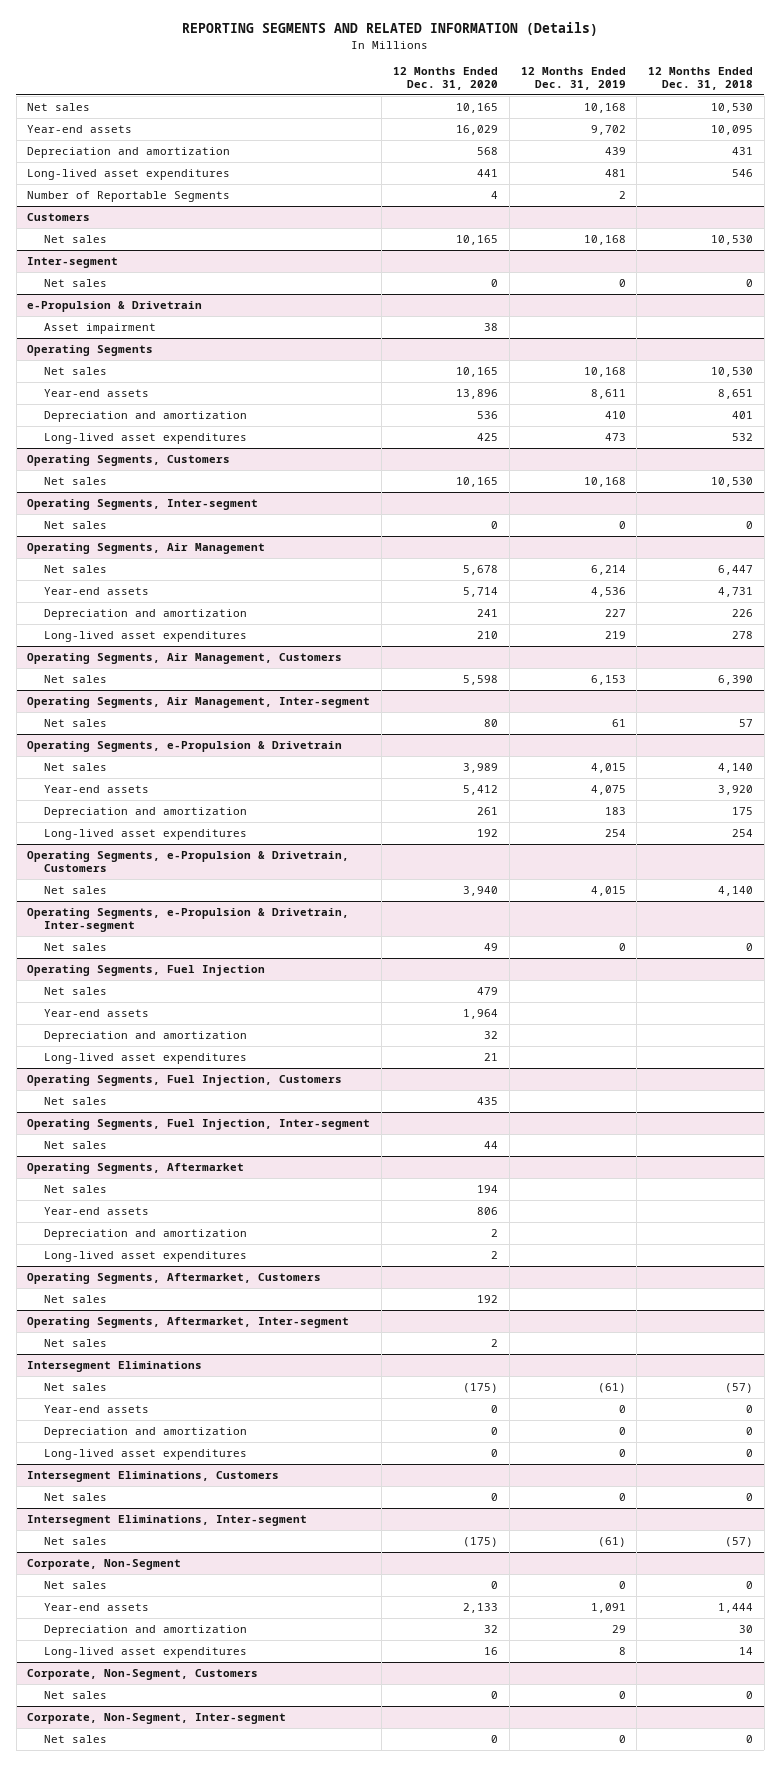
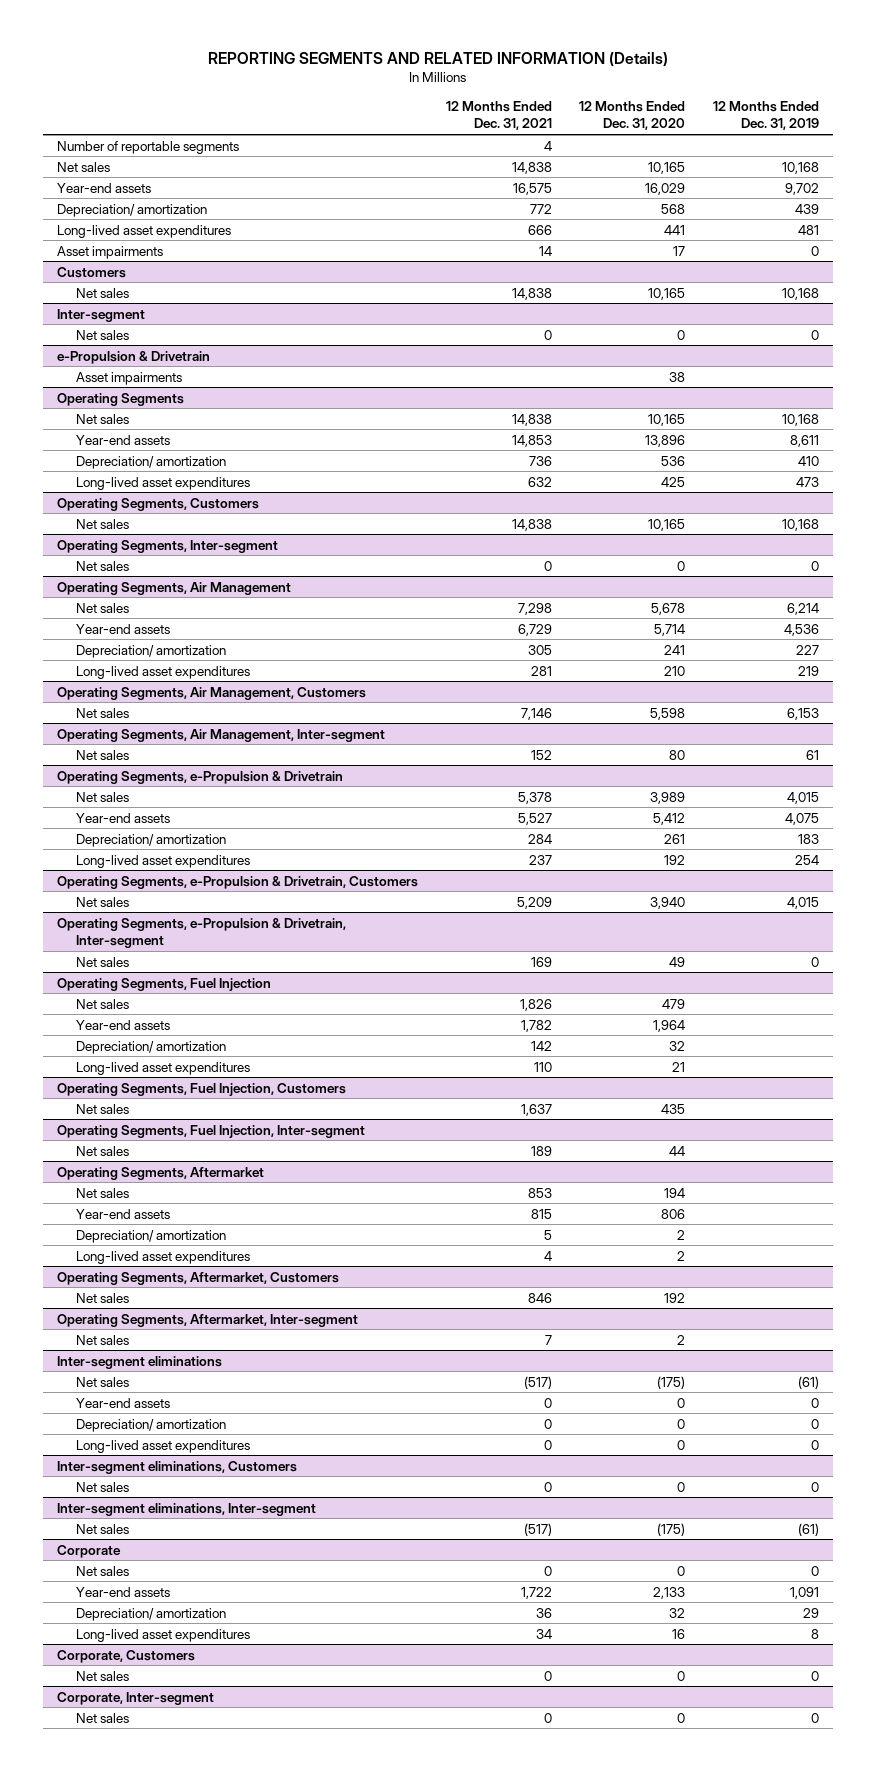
- | 12 Months Ended Dec. 31, 2020 | 12 Months Ended Dec. 31, 2019 | 12 Months Ended Dec. 31, 2018
+ | 12 Months Ended Dec. 31, 2021 | 12 Months Ended Dec. 31, 2020 | 12 Months Ended Dec. 31, 2019
+ Number of reportable segments | 4 | |
- Depreciation and amortization | 568 | 439 | 431
+ Depreciation/ amortization | 772 | 568 | 439
- Number of Reportable Segments | 4 | 2 |
+ Asset impairments | 14 | 17 | 0
@ e-Propulsion & Drivetrain
- Asset impairment | 38 | |
+ Asset impairments | | 38 |
@ Operating Segments
- Depreciation and amortization | 536 | 410 | 401
+ Depreciation/ amortization | 736 | 536 | 410
@ Operating Segments, Air Management
- Depreciation and amortization | 241 | 227 | 226
+ Depreciation/ amortization | 305 | 241 | 227
@ Operating Segments, e-Propulsion & Drivetrain
- Depreciation and amortization | 261 | 183 | 175
+ Depreciation/ amortization | 284 | 261 | 183
@ Operating Segments, Fuel Injection
- Depreciation and amortization | 32 | |
+ Depreciation/ amortization | 142 | 32 |
@ Operating Segments, Aftermarket
- Depreciation and amortization | 2 | |
+ Depreciation/ amortization | 5 | 2 |
- Intersegment Eliminations
+ Inter-segment eliminations
- Depreciation and amortization | 0 | 0 | 0
+ Depreciation/ amortization | 0 | 0 | 0
- Intersegment Eliminations, Customers
+ Inter-segment eliminations, Customers
- Intersegment Eliminations, Inter-segment
+ Inter-segment eliminations, Inter-segment
- Corporate, Non-Segment
+ Corporate
- Depreciation and amortization | 32 | 29 | 30
+ Depreciation/ amortization | 36 | 32 | 29
- Corporate, Non-Segment, Customers
+ Corporate, Customers
- Corporate, Non-Segment, Inter-segment
+ Corporate, Inter-segment

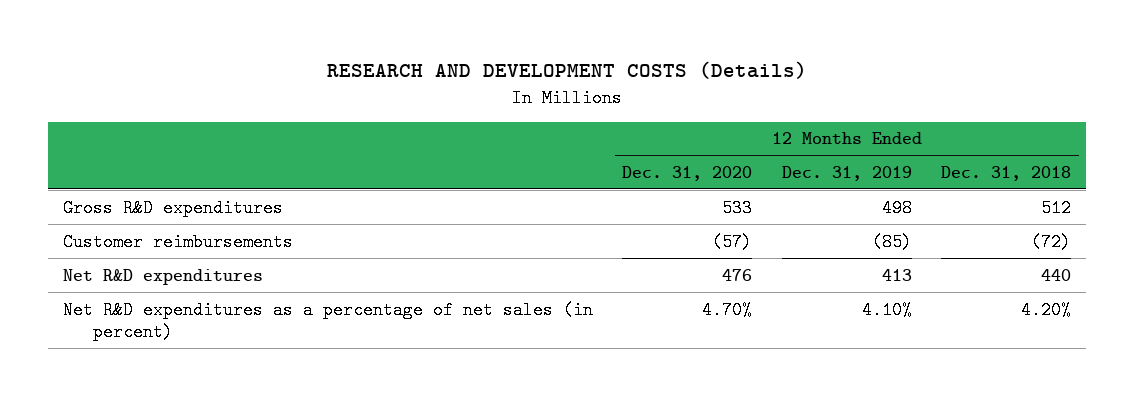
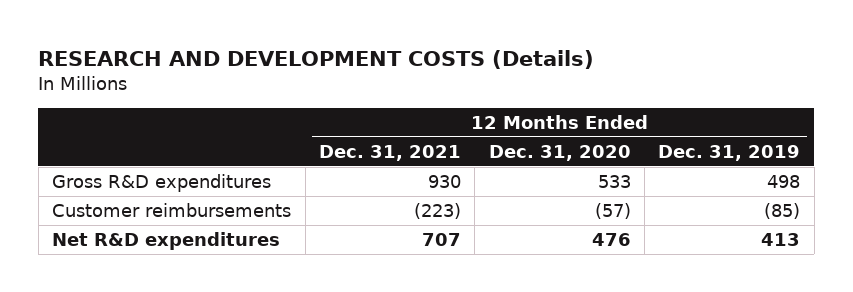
- | 12 Months Ended Dec. 31, 2020 | 12 Months Ended Dec. 31, 2019 | 12 Months Ended Dec. 31, 2018
+ | 12 Months Ended Dec. 31, 2021 | 12 Months Ended Dec. 31, 2020 | 12 Months Ended Dec. 31, 2019
- Net R&D expenditures as a percentage of net sales (in percent) | 4.70% | 4.10% | 4.20%

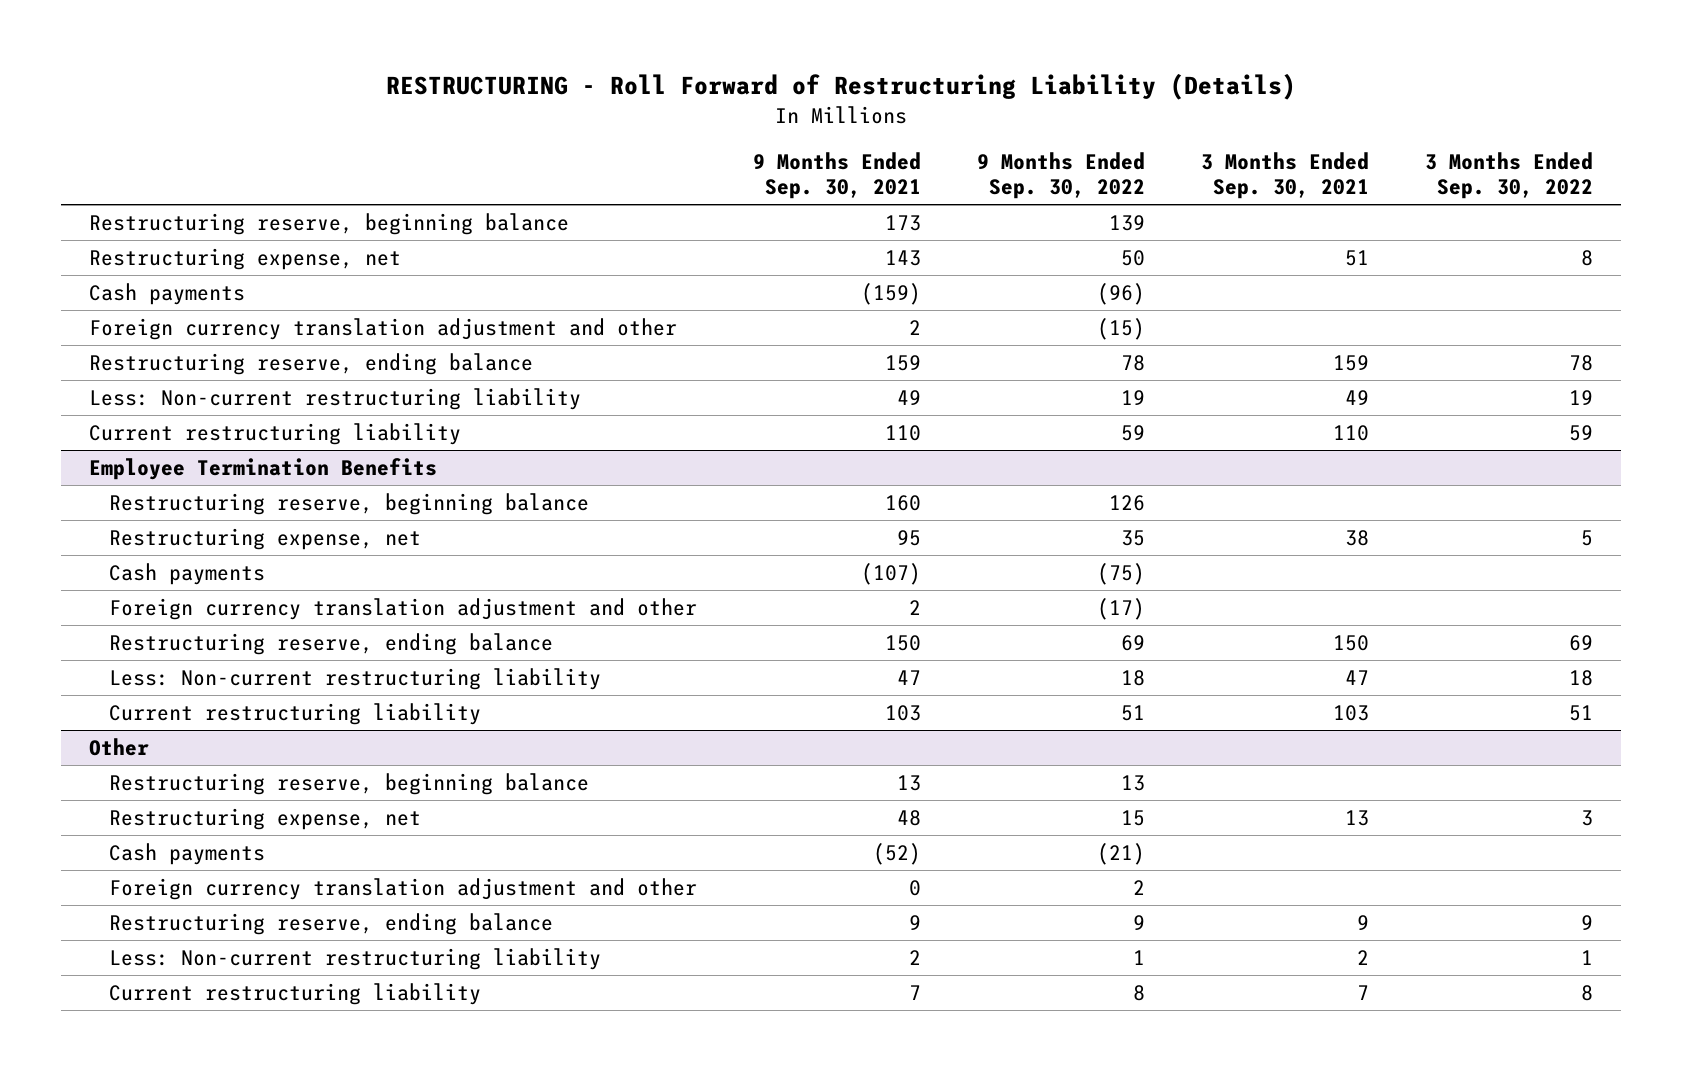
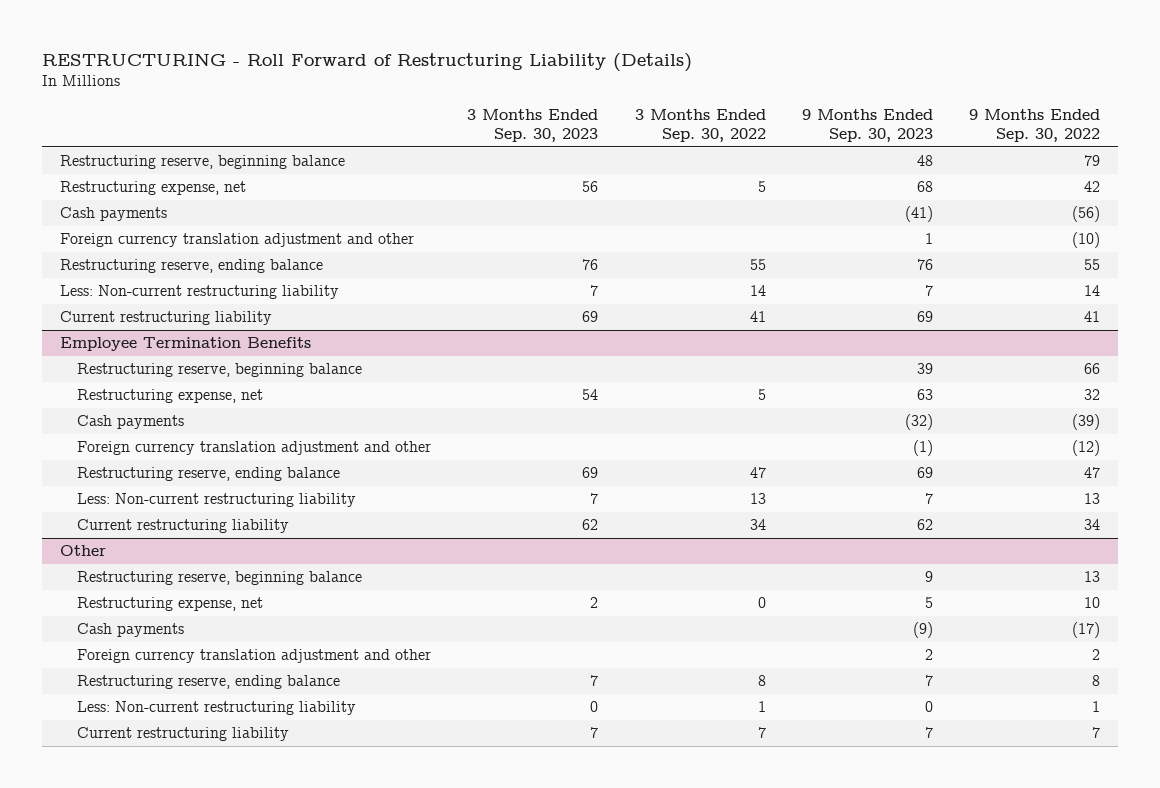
- | 9 Months Ended Sep. 30, 2021 | 9 Months Ended Sep. 30, 2022 | 3 Months Ended Sep. 30, 2021 | 3 Months Ended Sep. 30, 2022
+ | 3 Months Ended Sep. 30, 2023 | 3 Months Ended Sep. 30, 2022 | 9 Months Ended Sep. 30, 2023 | 9 Months Ended Sep. 30, 2022
- Restructuring reserve, beginning balance | 173 | 139 | |
- Restructuring expense, net | 143 | 50 | 51 | 8
- Cash payments | (159) | (96) | |
- Foreign currency translation adjustment and other | 2 | (15) | |
- Restructuring reserve, ending balance | 159 | 78 | 159 | 78
- Less: Non-current restructuring liability | 49 | 19 | 49 | 19
- Current restructuring liability | 110 | 59 | 110 | 59
+ Restructuring reserve, beginning balance | | | 48 | 79
+ Restructuring expense, net | 56 | 5 | 68 | 42
+ Cash payments | | | (41) | (56)
+ Foreign currency translation adjustment and other | | | 1 | (10)
+ Restructuring reserve, ending balance | 76 | 55 | 76 | 55
+ Less: Non-current restructuring liability | 7 | 14 | 7 | 14
+ Current restructuring liability | 69 | 41 | 69 | 41
@ Employee Termination Benefits
- Restructuring reserve, beginning balance | 160 | 126 | |
- Restructuring expense, net | 95 | 35 | 38 | 5
- Cash payments | (107) | (75) | |
- Foreign currency translation adjustment and other | 2 | (17) | |
- Restructuring reserve, ending balance | 150 | 69 | 150 | 69
- Less: Non-current restructuring liability | 47 | 18 | 47 | 18
- Current restructuring liability | 103 | 51 | 103 | 51
+ Restructuring reserve, beginning balance | | | 39 | 66
+ Restructuring expense, net | 54 | 5 | 63 | 32
+ Cash payments | | | (32) | (39)
+ Foreign currency translation adjustment and other | | | (1) | (12)
+ Restructuring reserve, ending balance | 69 | 47 | 69 | 47
+ Less: Non-current restructuring liability | 7 | 13 | 7 | 13
+ Current restructuring liability | 62 | 34 | 62 | 34
@ Other
- Restructuring expense, net | 48 | 15 | 13 | 3
- Cash payments | (52) | (21) | |
+ Restructuring expense, net | 2 | 0 | 5 | 10
+ Cash payments | | | (9) | (17)
- Restructuring reserve, ending balance | 9 | 9 | 9 | 9
+ Restructuring reserve, ending balance | 7 | 8 | 7 | 8
- Current restructuring liability | 7 | 8 | 7 | 8
+ Current restructuring liability | 7 | 7 | 7 | 7

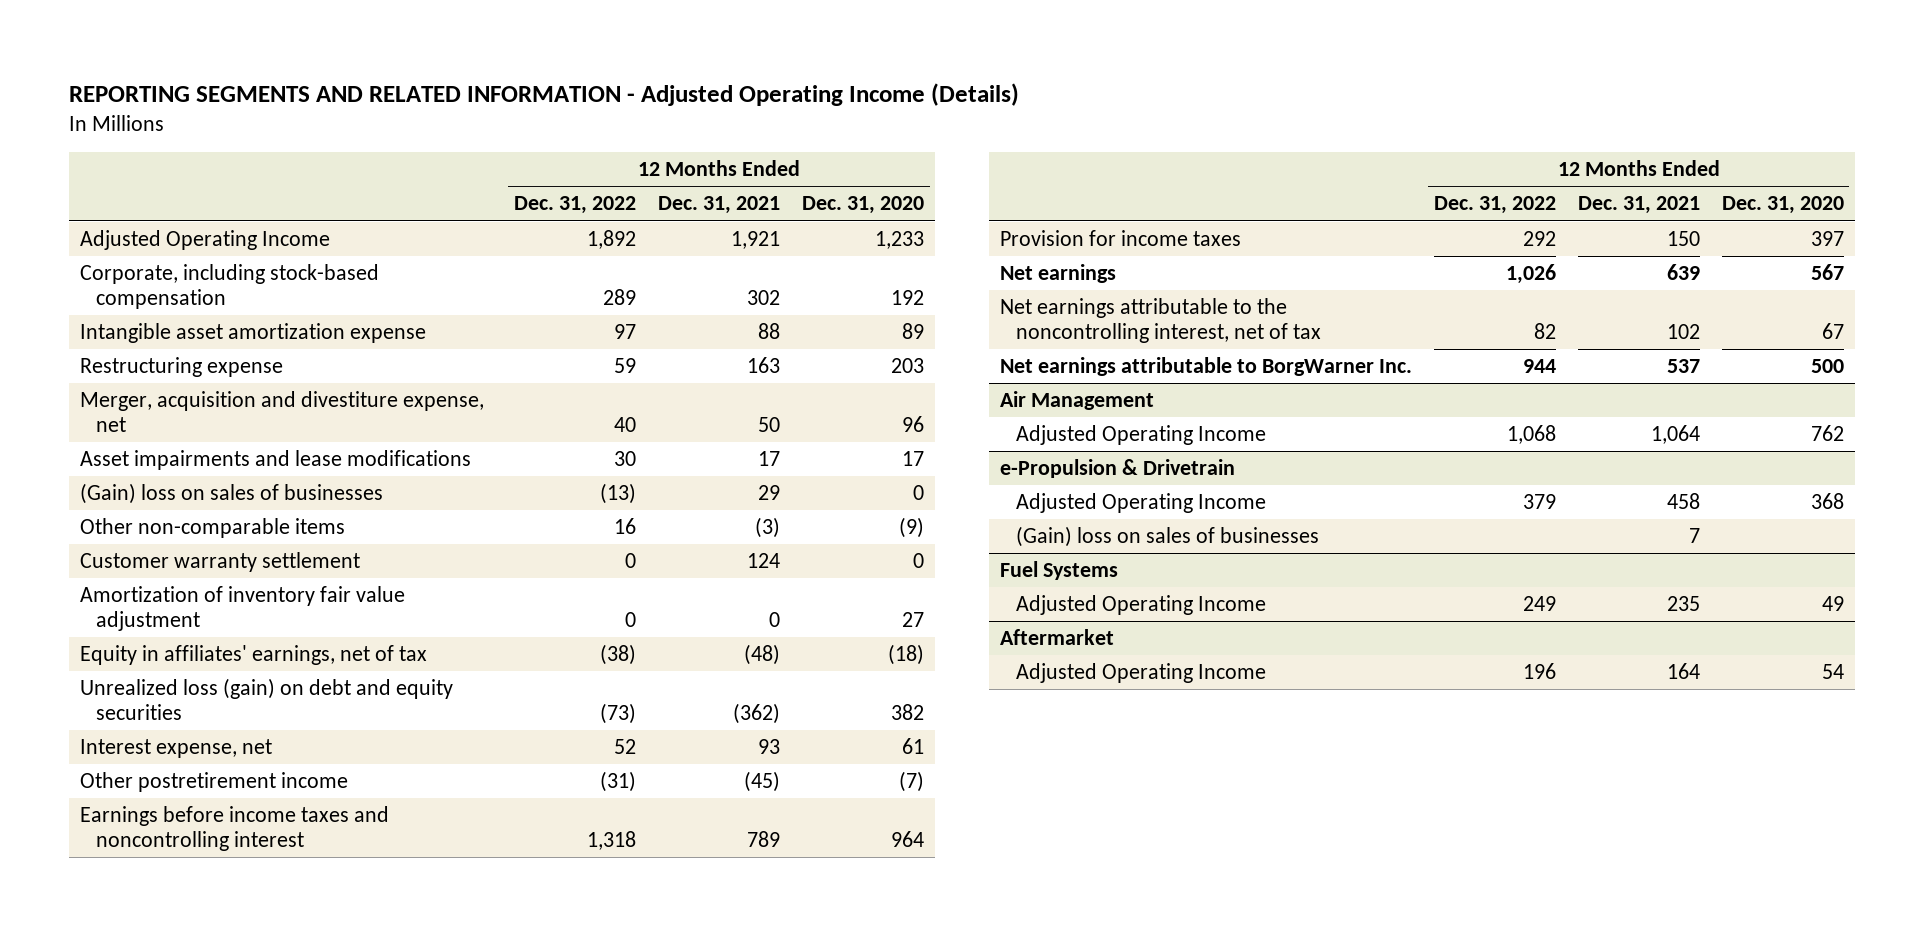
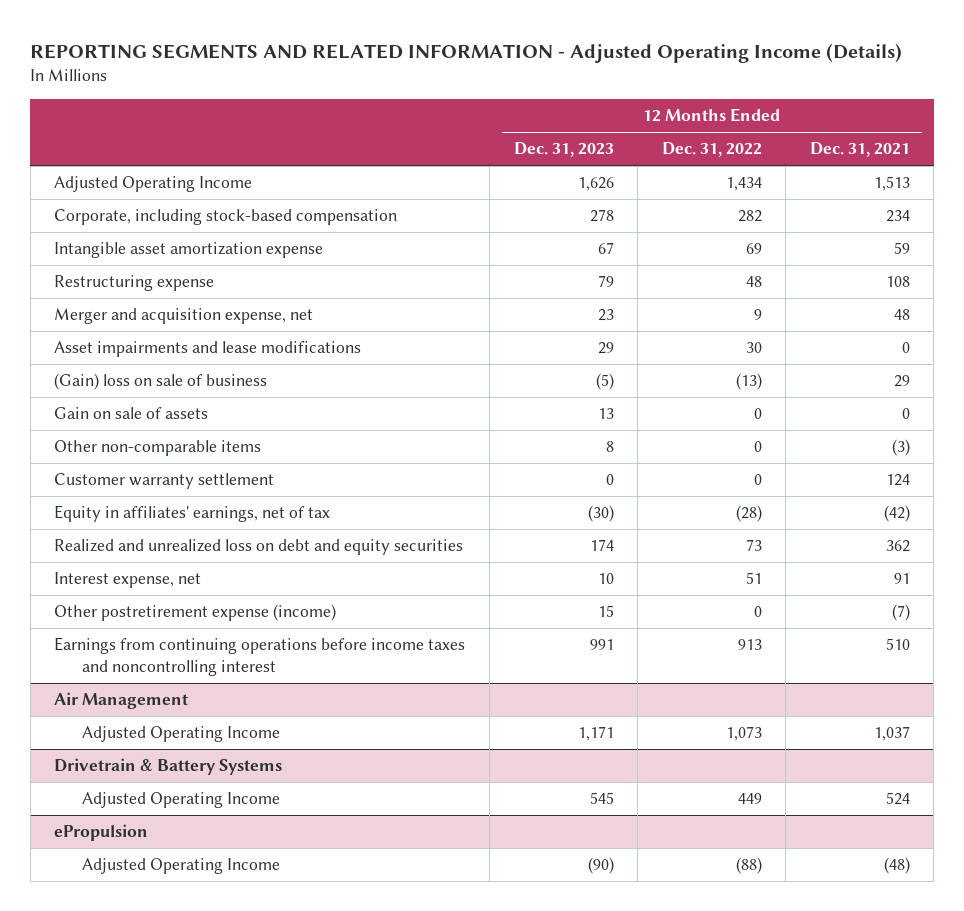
- | 12 Months Ended Dec. 31, 2022 | 12 Months Ended Dec. 31, 2021 | 12 Months Ended Dec. 31, 2020
+ | 12 Months Ended Dec. 31, 2023 | 12 Months Ended Dec. 31, 2022 | 12 Months Ended Dec. 31, 2021
- Adjusted Operating Income | 1,892 | 1,921 | 1,233
- Corporate, including stock-based compensation | 289 | 302 | 192
- Intangible asset amortization expense | 97 | 88 | 89
- Restructuring expense | 59 | 163 | 203
- Merger, acquisition and divestiture expense, net | 40 | 50 | 96
- Asset impairments and lease modifications | 30 | 17 | 17
- (Gain) loss on sales of businesses | (13) | 29 | 0
- Other non-comparable items | 16 | (3) | (9)
+ Adjusted Operating Income | 1,626 | 1,434 | 1,513
+ Corporate, including stock-based compensation | 278 | 282 | 234
+ Intangible asset amortization expense | 67 | 69 | 59
+ Restructuring expense | 79 | 48 | 108
+ Merger and acquisition expense, net | 23 | 9 | 48
+ Asset impairments and lease modifications | 29 | 30 | 0
+ (Gain) loss on sale of business | (5) | (13) | 29
+ Gain on sale of assets | 13 | 0 | 0
+ Other non-comparable items | 8 | 0 | (3)
- Amortization of inventory fair value adjustment | 0 | 0 | 27
- Equity in affiliates' earnings, net of tax | (38) | (48) | (18)
- Unrealized loss (gain) on debt and equity securities | (73) | (362) | 382
- Interest expense, net | 52 | 93 | 61
- Other postretirement income | (31) | (45) | (7)
- Earnings before income taxes and noncontrolling interest | 1,318 | 789 | 964
- Provision for income taxes | 292 | 150 | 397
- Net earnings | 1,026 | 639 | 567
- Net earnings attributable to the noncontrolling interest, net of tax | 82 | 102 | 67
- Net earnings attributable to BorgWarner Inc. | 944 | 537 | 500
+ Equity in affiliates' earnings, net of tax | (30) | (28) | (42)
+ Realized and unrealized loss on debt and equity securities | 174 | 73 | 362
+ Interest expense, net | 10 | 51 | 91
+ Other postretirement expense (income) | 15 | 0 | (7)
+ Earnings from continuing operations before income taxes and noncontrolling interest | 991 | 913 | 510
@ Air Management
- Adjusted Operating Income | 1,068 | 1,064 | 762
- e-Propulsion & Drivetrain
- Adjusted Operating Income | 379 | 458 | 368
- (Gain) loss on sales of businesses | | 7 |
- Fuel Systems
- Adjusted Operating Income | 249 | 235 | 49
- Aftermarket
- Adjusted Operating Income | 196 | 164 | 54
@ Air Management
+ Adjusted Operating Income | 1,171 | 1,073 | 1,037
+ Drivetrain & Battery Systems
+ Adjusted Operating Income | 545 | 449 | 524
+ ePropulsion
+ Adjusted Operating Income | (90) | (88) | (48)

